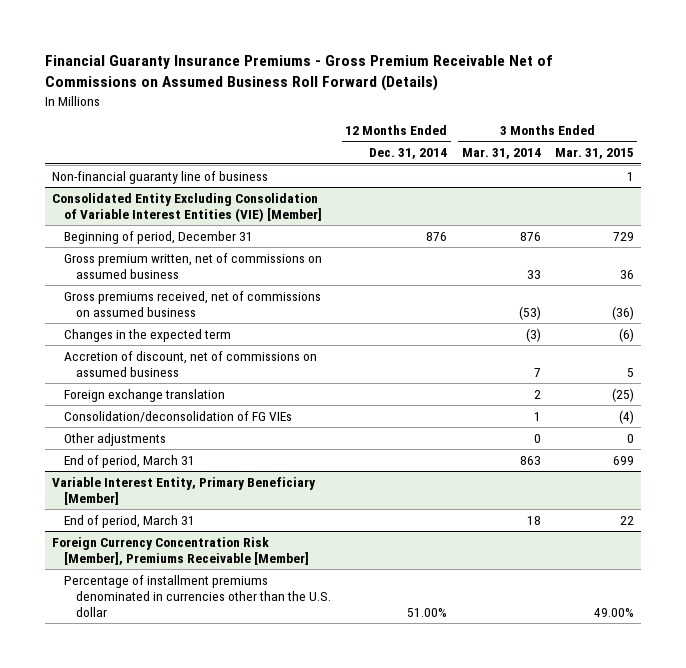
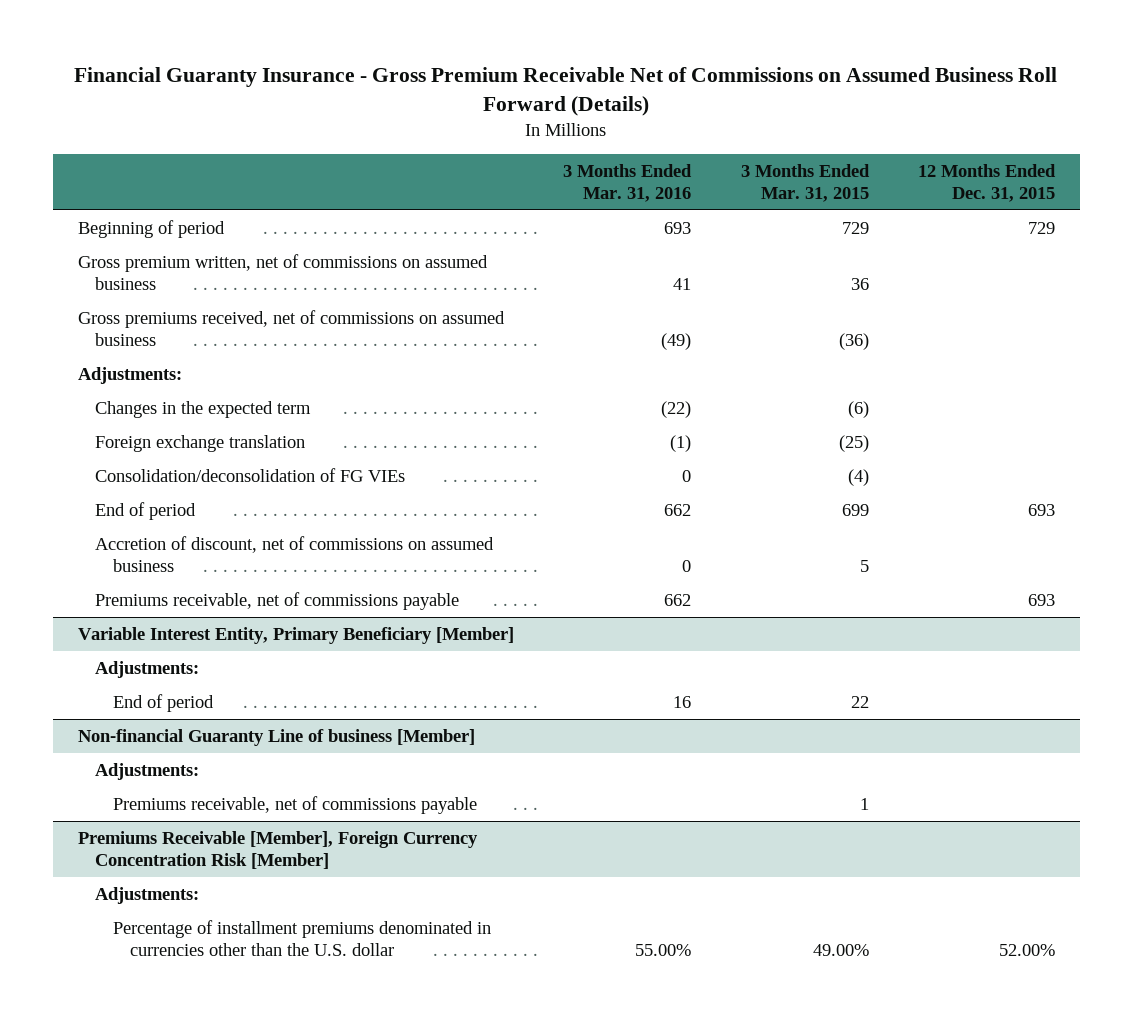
- Financial Guaranty Insurance Premiums - Gross Premium Receivable Net of Commissions on Assumed Business Roll Forward (Details)
+ Financial Guaranty Insurance - Gross Premium Receivable Net of Commissions on Assumed Business Roll Forward (Details)
- | 12 Months Ended Dec. 31, 2014 | 3 Months Ended Mar. 31, 2014 | 3 Months Ended Mar. 31, 2015
+ | 3 Months Ended Mar. 31, 2016 | 3 Months Ended Mar. 31, 2015 | 12 Months Ended Dec. 31, 2015
- Non-financial guaranty line of business | | | 1
- Consolidated Entity Excluding Consolidation of Variable Interest Entities (VIE) [Member]
- Beginning of period, December 31 | 876 | 876 | 729
+ Beginning of period | 693 | 729 | 729
+ Adjustments:
- Accretion of discount, net of commissions on assumed business | | 7 | 5
- Other adjustments | | 0 | 0
- End of period, March 31 | | 863 | 699
+ End of period | 662 | 699 | 693
+ Accretion of discount, net of commissions on assumed business | 0 | 5 |
+ Premiums receivable, net of commissions payable | 662 | | 693
@ Variable Interest Entity, Primary Beneficiary [Member]
- End of period, March 31 | | 18 | 22
- Foreign Currency Concentration Risk [Member], Premiums Receivable [Member]
@ Variable Interest Entity, Primary Beneficiary [Member]
+ Adjustments:
+ End of period | 16 | 22 |
+ Non-financial Guaranty Line of business [Member]
+ Adjustments:
+ Premiums receivable, net of commissions payable | | 1 |
+ Premiums Receivable [Member], Foreign Currency Concentration Risk [Member]
+ Adjustments:

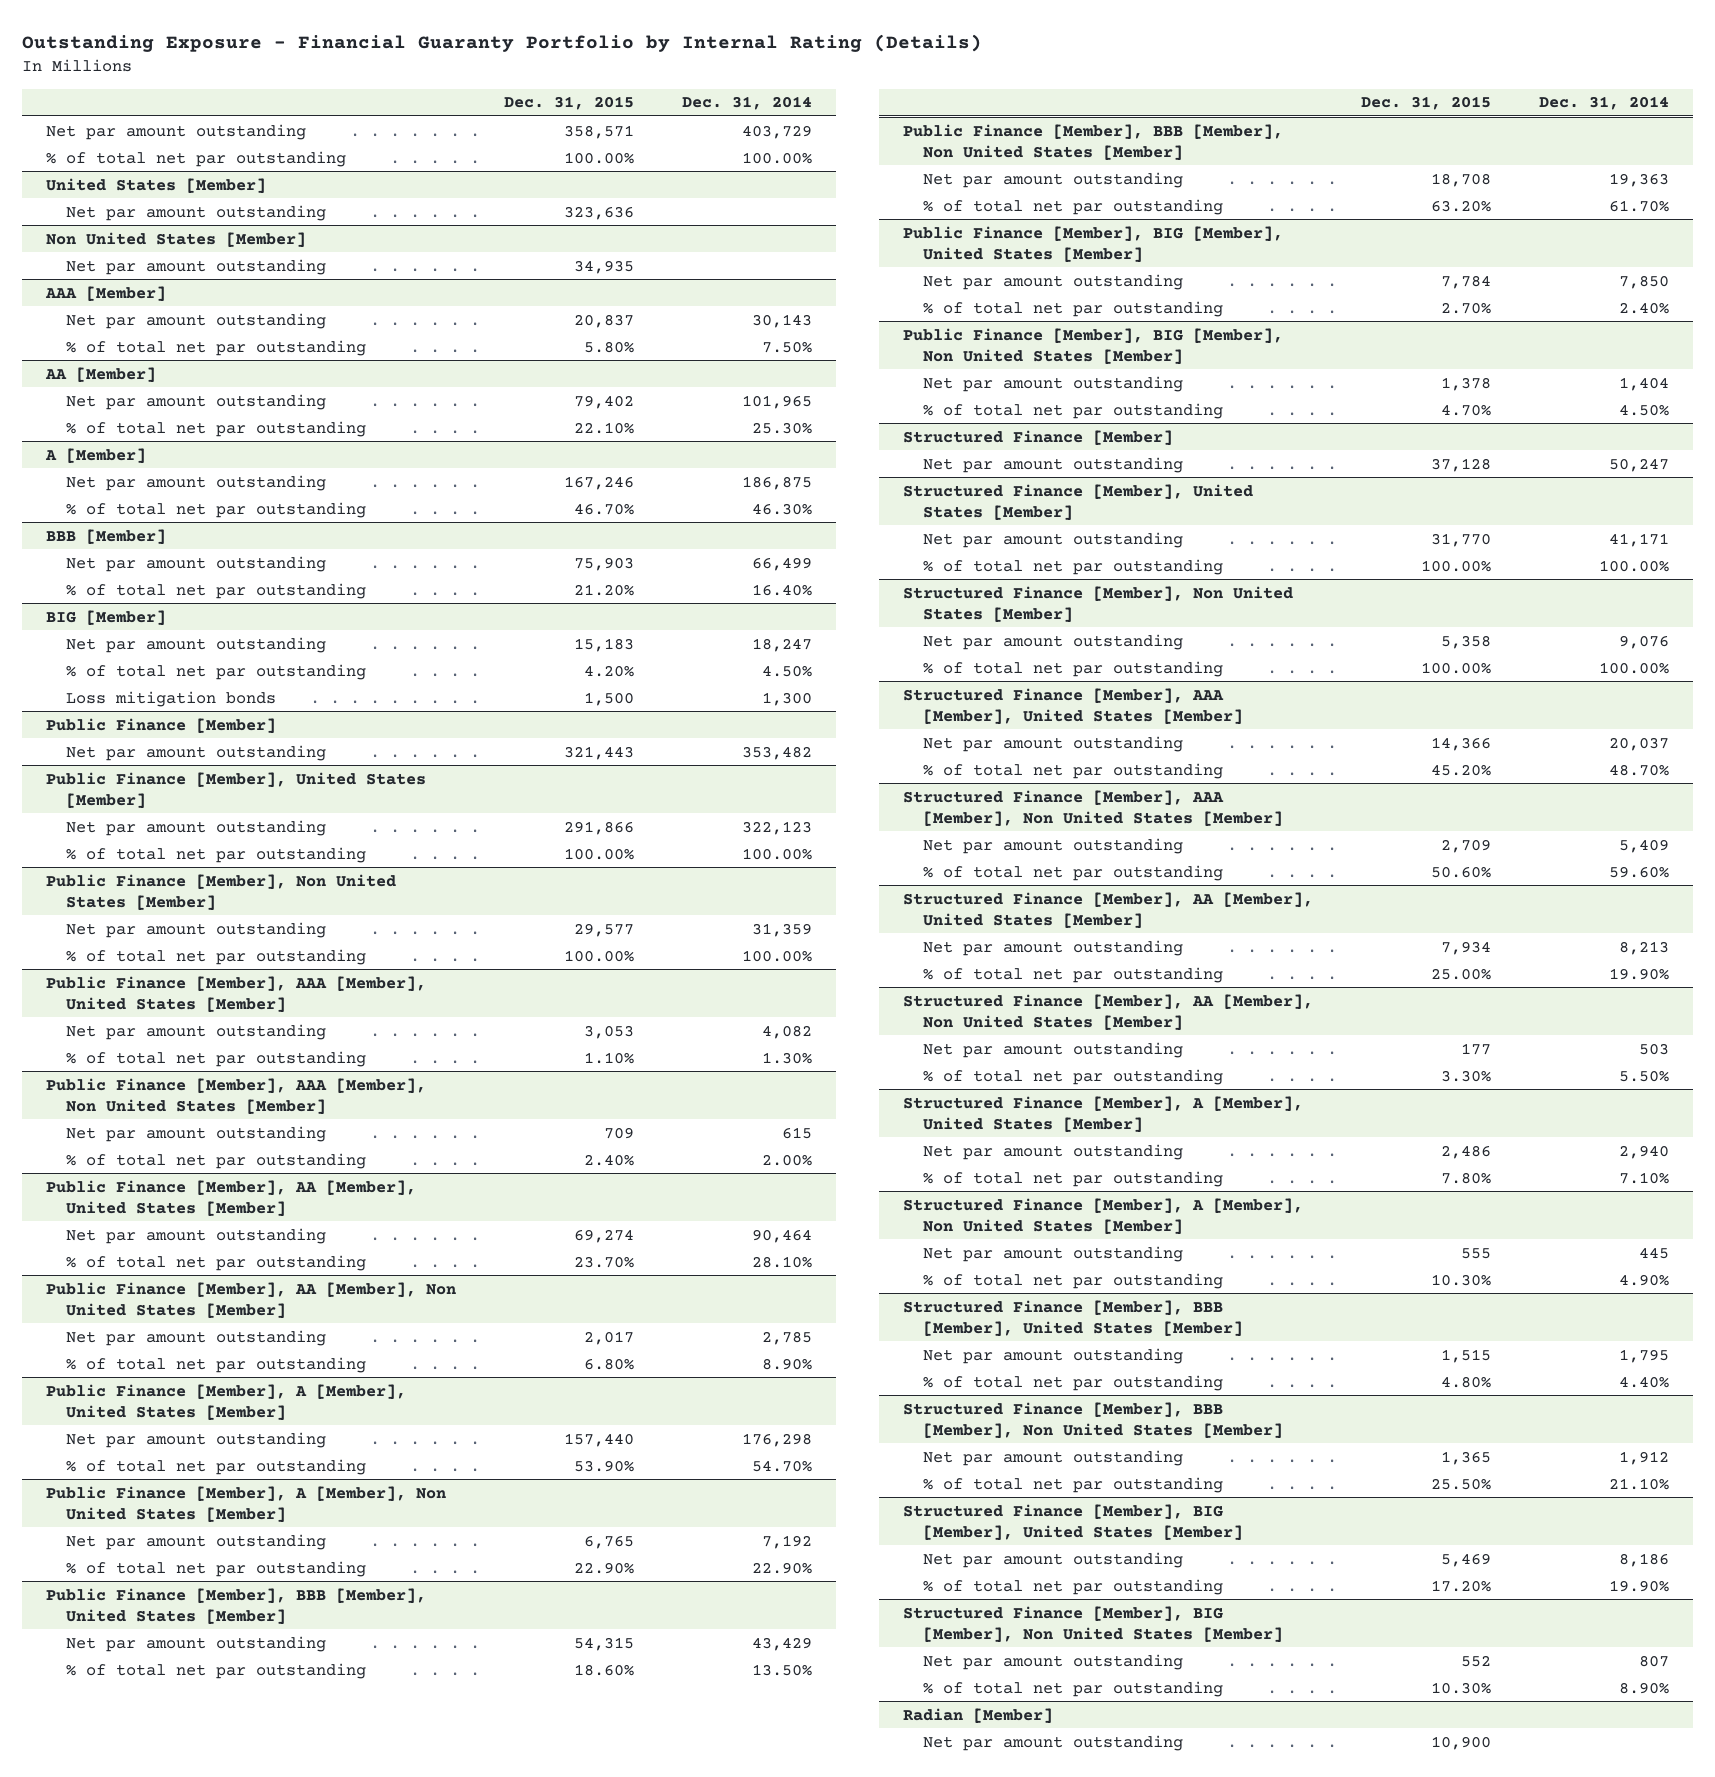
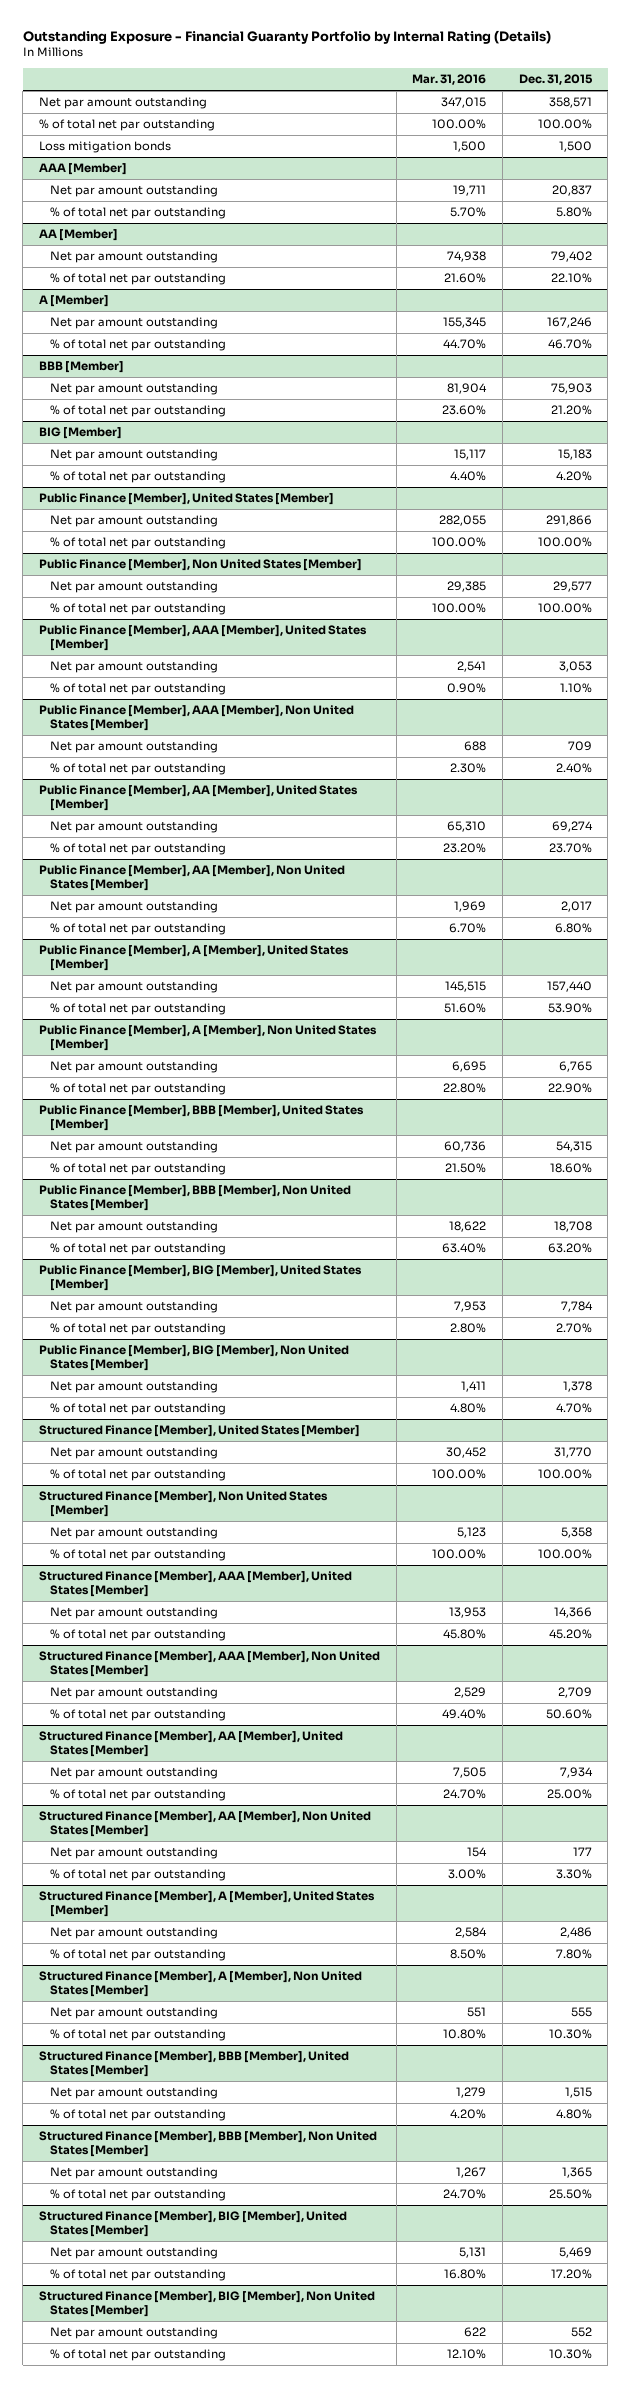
- | Dec. 31, 2015 | Dec. 31, 2014
+ | Mar. 31, 2016 | Dec. 31, 2015
- United States [Member]
- Net par amount outstanding | 323,636 |
- Non United States [Member]
- Net par amount outstanding | 34,935 |
+ Loss mitigation bonds | 1,500 | 1,500
@ BIG [Member]
- Loss mitigation bonds | 1,500 | 1,300
- Public Finance [Member]
- Net par amount outstanding | 321,443 | 353,482
- Structured Finance [Member]
- Net par amount outstanding | 37,128 | 50,247
- Radian [Member]
- Net par amount outstanding | 10,900 |

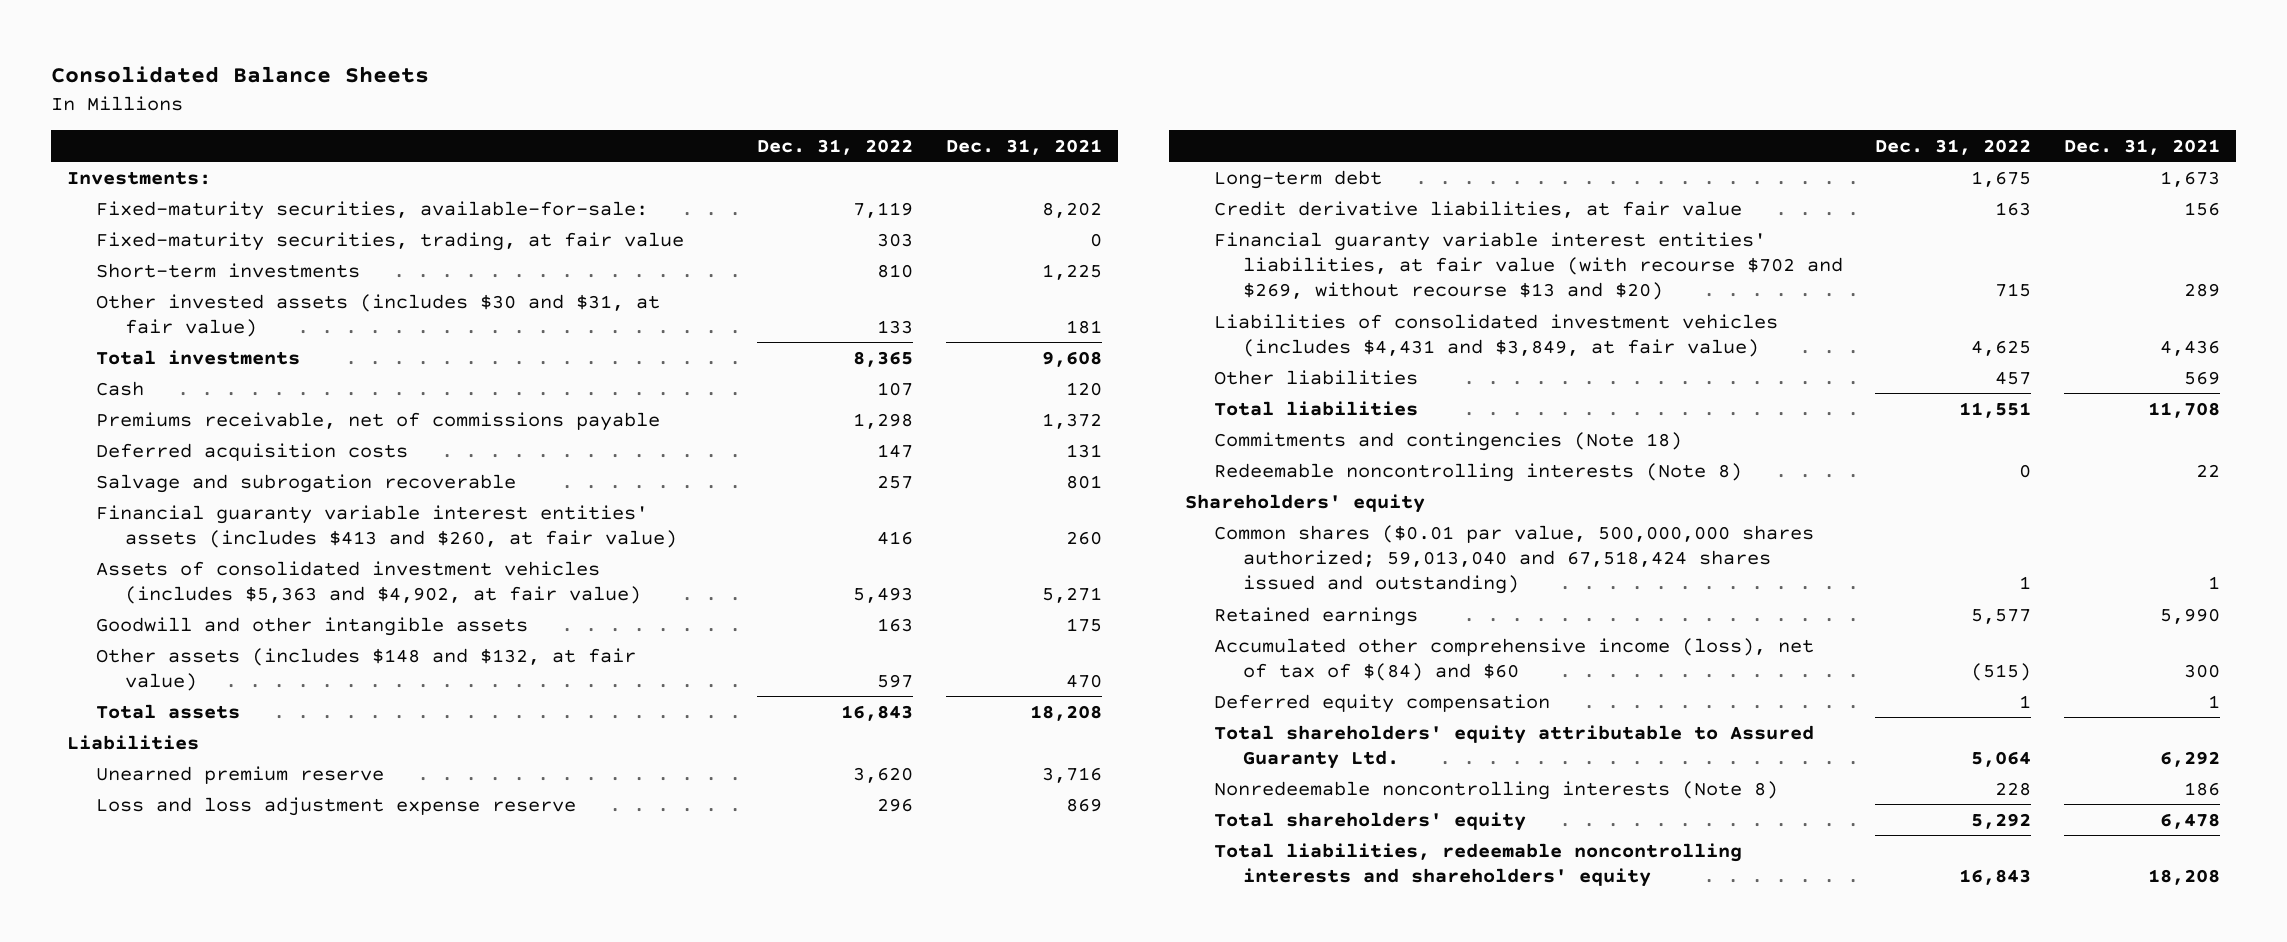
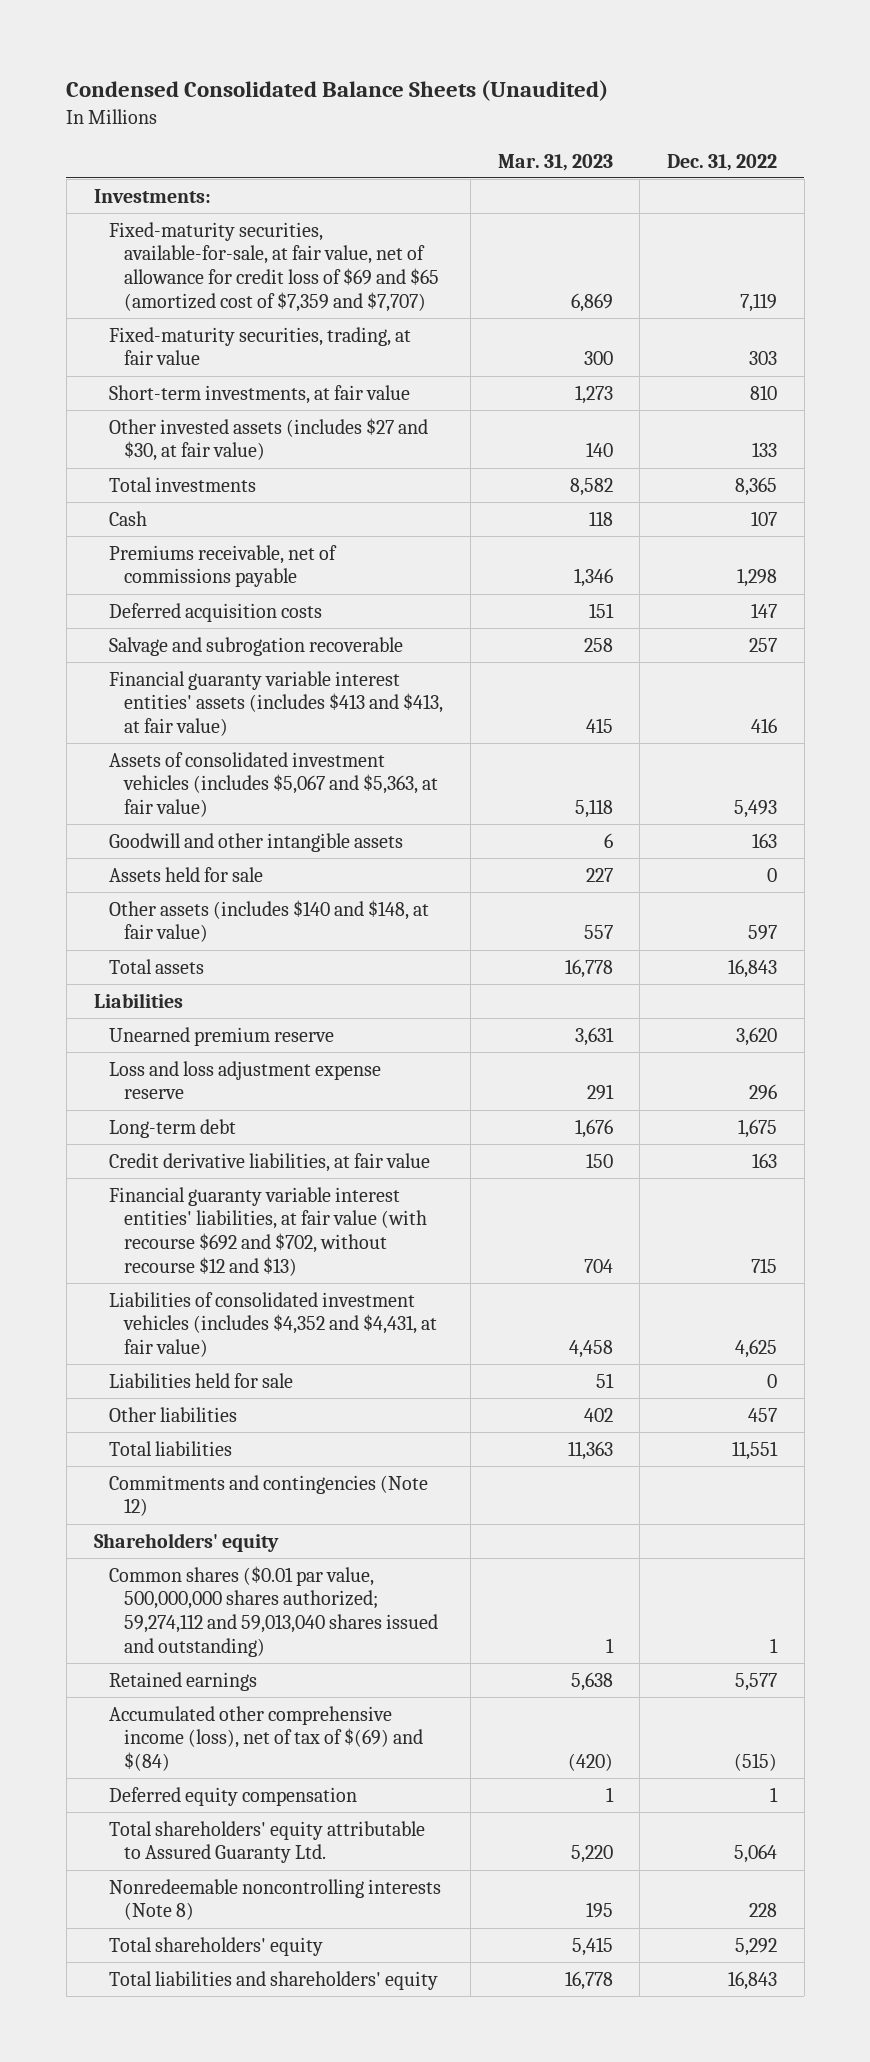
- Consolidated Balance Sheets
+ Condensed Consolidated Balance Sheets (Unaudited)
- | Dec. 31, 2022 | Dec. 31, 2021
+ | Mar. 31, 2023 | Dec. 31, 2022
- Fixed-maturity securities, available-for-sale: | 7,119 | 8,202
+ Fixed-maturity securities, available-for-sale, at fair value, net of allowance for credit loss of $69 and $65 (amortized cost of $7,359 and $7,707) | 6,869 | 7,119
- Short-term investments | 810 | 1,225
- Other invested assets (includes $30 and $31, at fair value) | 133 | 181
+ Short-term investments, at fair value | 1,273 | 810
+ Other invested assets (includes $27 and $30, at fair value) | 140 | 133
- Financial guaranty variable interest entities' assets (includes $413 and $260, at fair value) | 416 | 260
- Assets of consolidated investment vehicles (includes $5,363 and $4,902, at fair value) | 5,493 | 5,271
+ Financial guaranty variable interest entities' assets (includes $413 and $413, at fair value) | 415 | 416
+ Assets of consolidated investment vehicles (includes $5,067 and $5,363, at fair value) | 5,118 | 5,493
- Other assets (includes $148 and $132, at fair value) | 597 | 470
+ Assets held for sale | 227 | 0
+ Other assets (includes $140 and $148, at fair value) | 557 | 597
- Financial guaranty variable interest entities' liabilities, at fair value (with recourse $702 and $269, without recourse $13 and $20) | 715 | 289
- Liabilities of consolidated investment vehicles (includes $4,431 and $3,849, at fair value) | 4,625 | 4,436
+ Financial guaranty variable interest entities' liabilities, at fair value (with recourse $692 and $702, without recourse $12 and $13) | 704 | 715
+ Liabilities of consolidated investment vehicles (includes $4,352 and $4,431, at fair value) | 4,458 | 4,625
+ Liabilities held for sale | 51 | 0
- Commitments and contingencies (Note 18)
- Redeemable noncontrolling interests (Note 8) | 0 | 22
+ Commitments and contingencies (Note 12)
- Common shares ($0.01 par value, 500,000,000 shares authorized; 59,013,040 and 67,518,424 shares issued and outstanding) | 1 | 1
+ Common shares ($0.01 par value, 500,000,000 shares authorized; 59,274,112 and 59,013,040 shares issued and outstanding) | 1 | 1
- Accumulated other comprehensive income (loss), net of tax of $(84) and $60 | (515) | 300
+ Accumulated other comprehensive income (loss), net of tax of $(69) and $(84) | (420) | (515)
- Total liabilities, redeemable noncontrolling interests and shareholders' equity | 16,843 | 18,208
+ Total liabilities and shareholders' equity | 16,778 | 16,843

